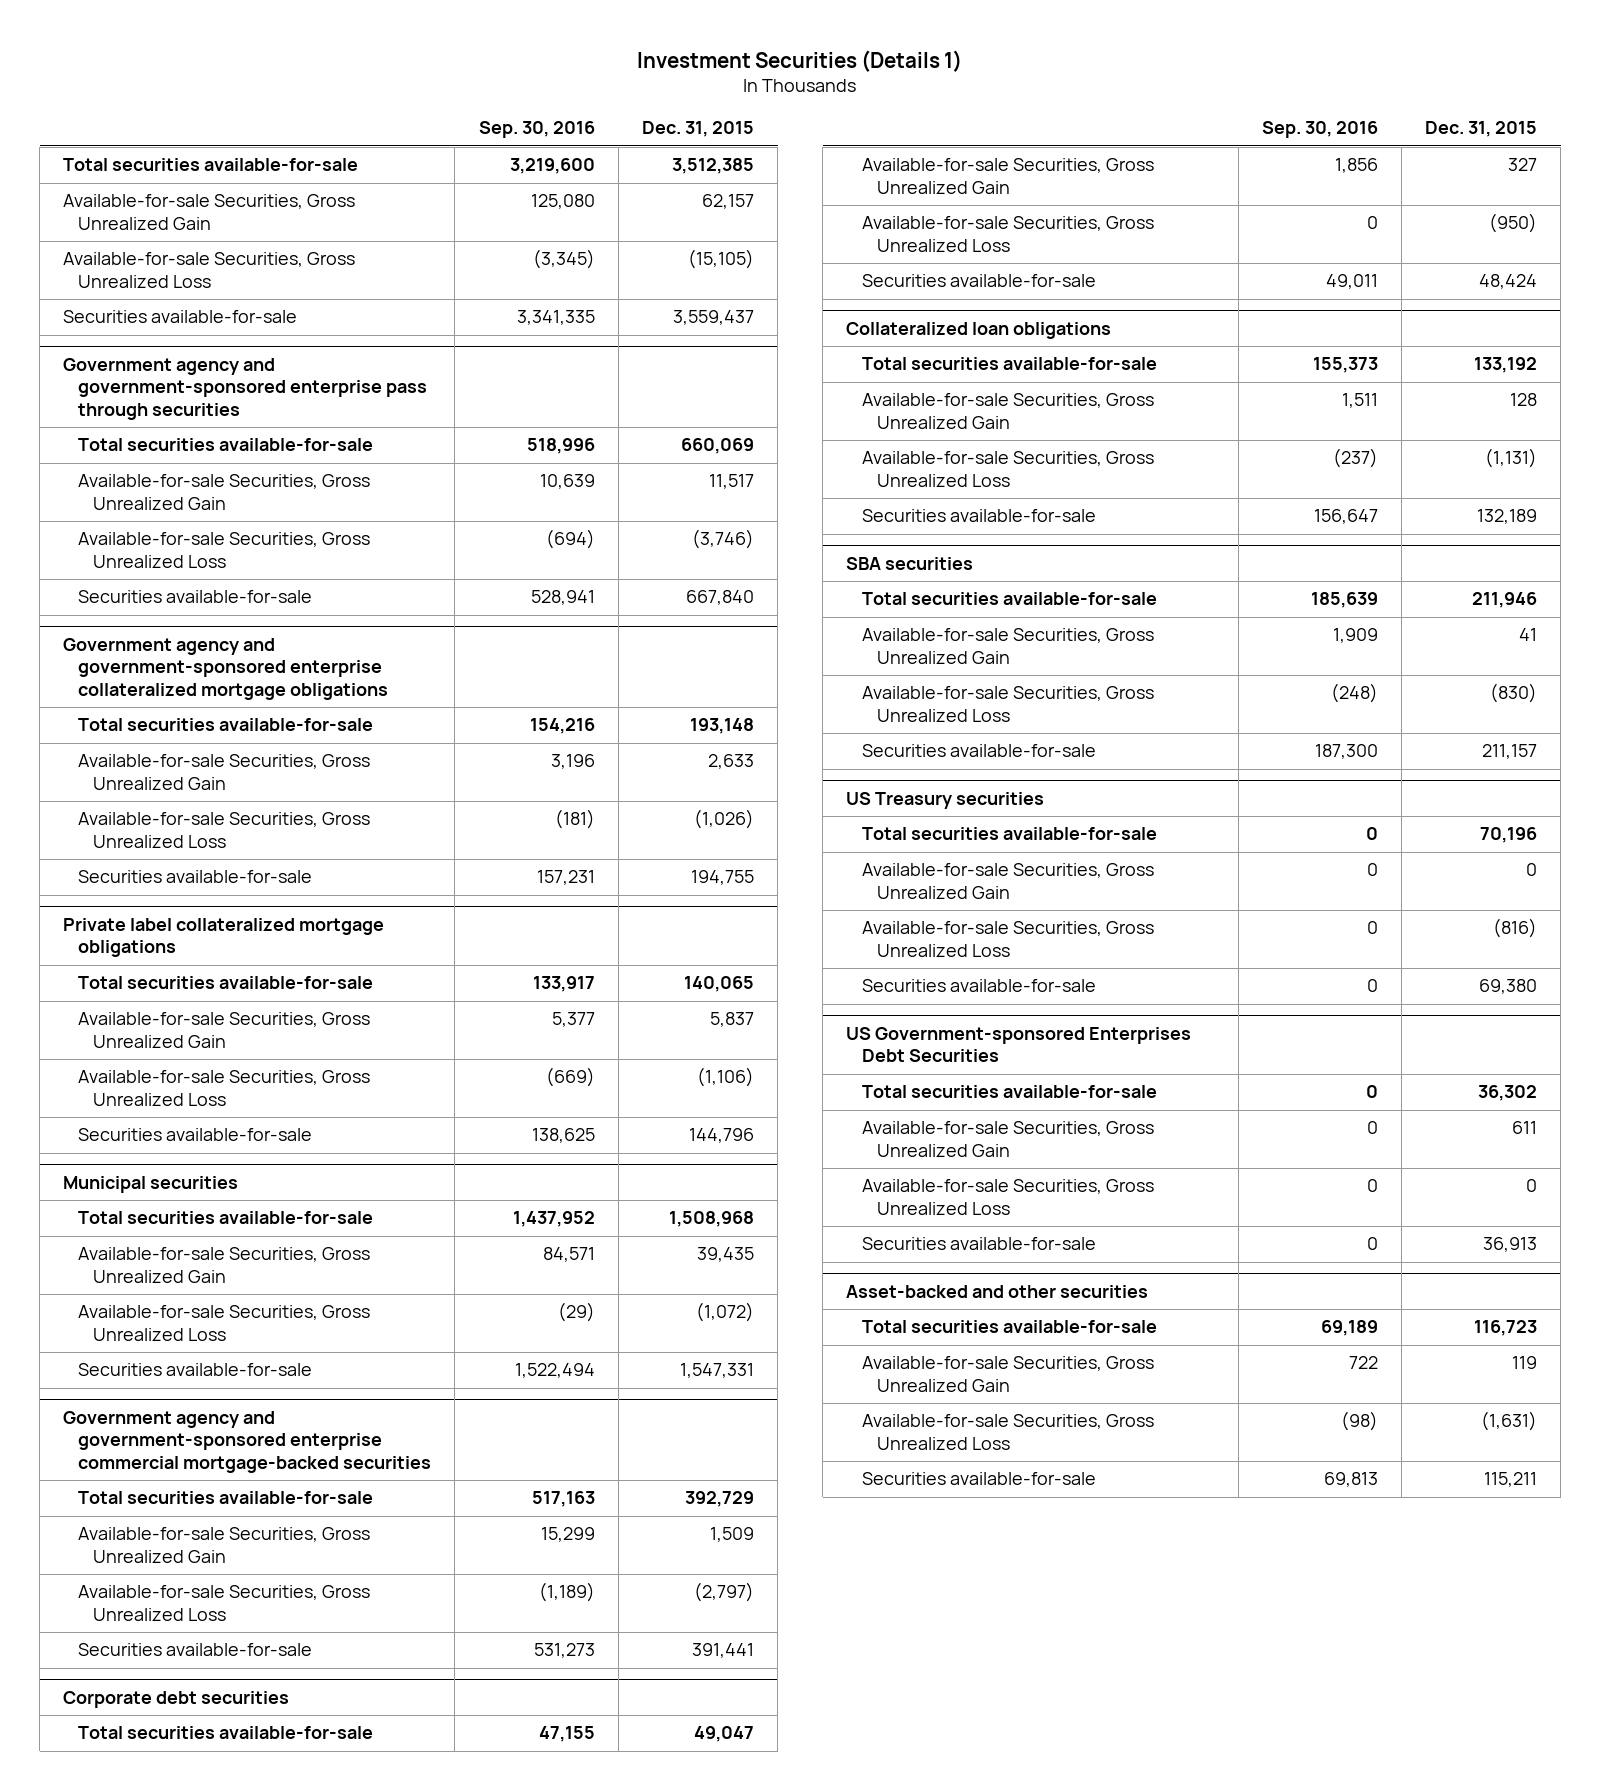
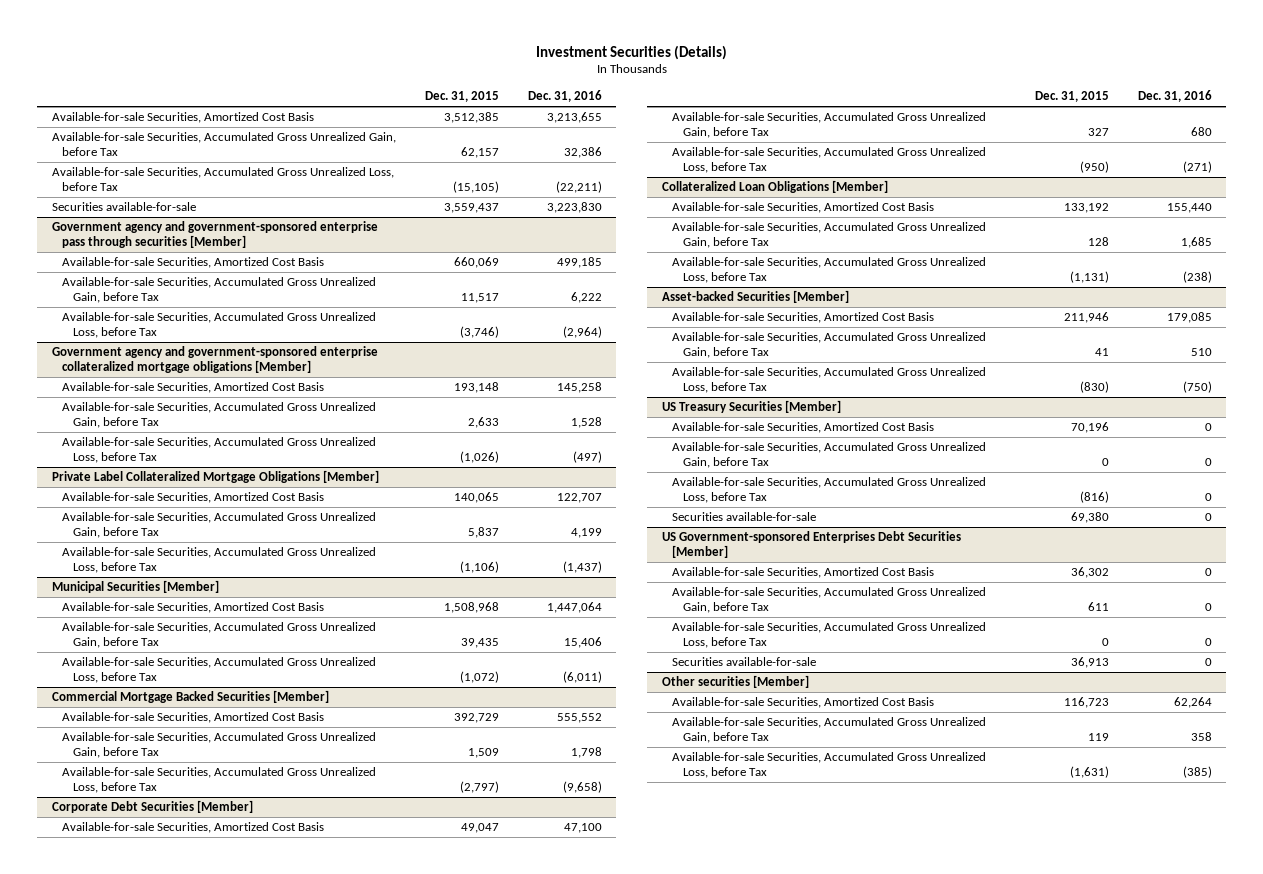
- Investment Securities (Details 1)
+ Investment Securities (Details)
- | Sep. 30, 2016 | Dec. 31, 2015
+ | Dec. 31, 2015 | Dec. 31, 2016
- Total securities available-for-sale | 3,219,600 | 3,512,385
- Available-for-sale Securities, Gross Unrealized Gain | 125,080 | 62,157
- Available-for-sale Securities, Gross Unrealized Loss | (3,345) | (15,105)
+ Available-for-sale Securities, Amortized Cost Basis | 3,512,385 | 3,213,655
+ Available-for-sale Securities, Accumulated Gross Unrealized Gain, before Tax | 62,157 | 32,386
+ Available-for-sale Securities, Accumulated Gross Unrealized Loss, before Tax | (15,105) | (22,211)
- Government agency and government-sponsored enterprise pass through securities
- Total securities available-for-sale | 518,996 | 660,069
- Available-for-sale Securities, Gross Unrealized Gain | 10,639 | 11,517
- Available-for-sale Securities, Gross Unrealized Loss | (694) | (3,746)
- Securities available-for-sale | 528,941 | 667,840
- Government agency and government-sponsored enterprise collateralized mortgage obligations
- Total securities available-for-sale | 154,216 | 193,148
- Available-for-sale Securities, Gross Unrealized Gain | 3,196 | 2,633
- Available-for-sale Securities, Gross Unrealized Loss | (181) | (1,026)
- Securities available-for-sale | 157,231 | 194,755
- Private label collateralized mortgage obligations
- Total securities available-for-sale | 133,917 | 140,065
- Available-for-sale Securities, Gross Unrealized Gain | 5,377 | 5,837
- Available-for-sale Securities, Gross Unrealized Loss | (669) | (1,106)
- Securities available-for-sale | 138,625 | 144,796
- Municipal securities
- Total securities available-for-sale | 1,437,952 | 1,508,968
- Available-for-sale Securities, Gross Unrealized Gain | 84,571 | 39,435
- Available-for-sale Securities, Gross Unrealized Loss | (29) | (1,072)
- Securities available-for-sale | 1,522,494 | 1,547,331
- Government agency and government-sponsored enterprise commercial mortgage-backed securities
- Total securities available-for-sale | 517,163 | 392,729
- Available-for-sale Securities, Gross Unrealized Gain | 15,299 | 1,509
- Available-for-sale Securities, Gross Unrealized Loss | (1,189) | (2,797)
- Securities available-for-sale | 531,273 | 391,441
- Corporate debt securities
- Total securities available-for-sale | 47,155 | 49,047
- Available-for-sale Securities, Gross Unrealized Gain | 1,856 | 327
- Available-for-sale Securities, Gross Unrealized Loss | 0 | (950)
- Securities available-for-sale | 49,011 | 48,424
- Collateralized loan obligations
- Total securities available-for-sale | 155,373 | 133,192
- Available-for-sale Securities, Gross Unrealized Gain | 1,511 | 128
- Available-for-sale Securities, Gross Unrealized Loss | (237) | (1,131)
- Securities available-for-sale | 156,647 | 132,189
- SBA securities
- Total securities available-for-sale | 185,639 | 211,946
- Available-for-sale Securities, Gross Unrealized Gain | 1,909 | 41
- Available-for-sale Securities, Gross Unrealized Loss | (248) | (830)
- Securities available-for-sale | 187,300 | 211,157
- US Treasury securities
- Total securities available-for-sale | 0 | 70,196
- Available-for-sale Securities, Gross Unrealized Gain | 0 | 0
- Available-for-sale Securities, Gross Unrealized Loss | 0 | (816)
+ Government agency and government-sponsored enterprise pass through securities [Member]
+ Available-for-sale Securities, Amortized Cost Basis | 660,069 | 499,185
+ Available-for-sale Securities, Accumulated Gross Unrealized Gain, before Tax | 11,517 | 6,222
+ Available-for-sale Securities, Accumulated Gross Unrealized Loss, before Tax | (3,746) | (2,964)
+ Government agency and government-sponsored enterprise collateralized mortgage obligations [Member]
+ Available-for-sale Securities, Amortized Cost Basis | 193,148 | 145,258
+ Available-for-sale Securities, Accumulated Gross Unrealized Gain, before Tax | 2,633 | 1,528
+ Available-for-sale Securities, Accumulated Gross Unrealized Loss, before Tax | (1,026) | (497)
+ Private Label Collateralized Mortgage Obligations [Member]
+ Available-for-sale Securities, Amortized Cost Basis | 140,065 | 122,707
+ Available-for-sale Securities, Accumulated Gross Unrealized Gain, before Tax | 5,837 | 4,199
+ Available-for-sale Securities, Accumulated Gross Unrealized Loss, before Tax | (1,106) | (1,437)
+ Municipal Securities [Member]
+ Available-for-sale Securities, Amortized Cost Basis | 1,508,968 | 1,447,064
+ Available-for-sale Securities, Accumulated Gross Unrealized Gain, before Tax | 39,435 | 15,406
+ Available-for-sale Securities, Accumulated Gross Unrealized Loss, before Tax | (1,072) | (6,011)
+ Commercial Mortgage Backed Securities [Member]
+ Available-for-sale Securities, Amortized Cost Basis | 392,729 | 555,552
+ Available-for-sale Securities, Accumulated Gross Unrealized Gain, before Tax | 1,509 | 1,798
+ Available-for-sale Securities, Accumulated Gross Unrealized Loss, before Tax | (2,797) | (9,658)
+ Corporate Debt Securities [Member]
+ Available-for-sale Securities, Amortized Cost Basis | 49,047 | 47,100
+ Available-for-sale Securities, Accumulated Gross Unrealized Gain, before Tax | 327 | 680
+ Available-for-sale Securities, Accumulated Gross Unrealized Loss, before Tax | (950) | (271)
+ Collateralized Loan Obligations [Member]
+ Available-for-sale Securities, Amortized Cost Basis | 133,192 | 155,440
+ Available-for-sale Securities, Accumulated Gross Unrealized Gain, before Tax | 128 | 1,685
+ Available-for-sale Securities, Accumulated Gross Unrealized Loss, before Tax | (1,131) | (238)
+ Asset-backed Securities [Member]
+ Available-for-sale Securities, Amortized Cost Basis | 211,946 | 179,085
+ Available-for-sale Securities, Accumulated Gross Unrealized Gain, before Tax | 41 | 510
+ Available-for-sale Securities, Accumulated Gross Unrealized Loss, before Tax | (830) | (750)
+ US Treasury Securities [Member]
+ Available-for-sale Securities, Amortized Cost Basis | 70,196 | 0
+ Available-for-sale Securities, Accumulated Gross Unrealized Gain, before Tax | 0 | 0
+ Available-for-sale Securities, Accumulated Gross Unrealized Loss, before Tax | (816) | 0
- US Government-sponsored Enterprises Debt Securities
- Total securities available-for-sale | 0 | 36,302
- Available-for-sale Securities, Gross Unrealized Gain | 0 | 611
- Available-for-sale Securities, Gross Unrealized Loss | 0 | 0
+ US Government-sponsored Enterprises Debt Securities [Member]
+ Available-for-sale Securities, Amortized Cost Basis | 36,302 | 0
+ Available-for-sale Securities, Accumulated Gross Unrealized Gain, before Tax | 611 | 0
+ Available-for-sale Securities, Accumulated Gross Unrealized Loss, before Tax | 0 | 0
- Asset-backed and other securities
- Total securities available-for-sale | 69,189 | 116,723
- Available-for-sale Securities, Gross Unrealized Gain | 722 | 119
- Available-for-sale Securities, Gross Unrealized Loss | (98) | (1,631)
- Securities available-for-sale | 69,813 | 115,211
+ Other securities [Member]
+ Available-for-sale Securities, Amortized Cost Basis | 116,723 | 62,264
+ Available-for-sale Securities, Accumulated Gross Unrealized Gain, before Tax | 119 | 358
+ Available-for-sale Securities, Accumulated Gross Unrealized Loss, before Tax | (1,631) | (385)

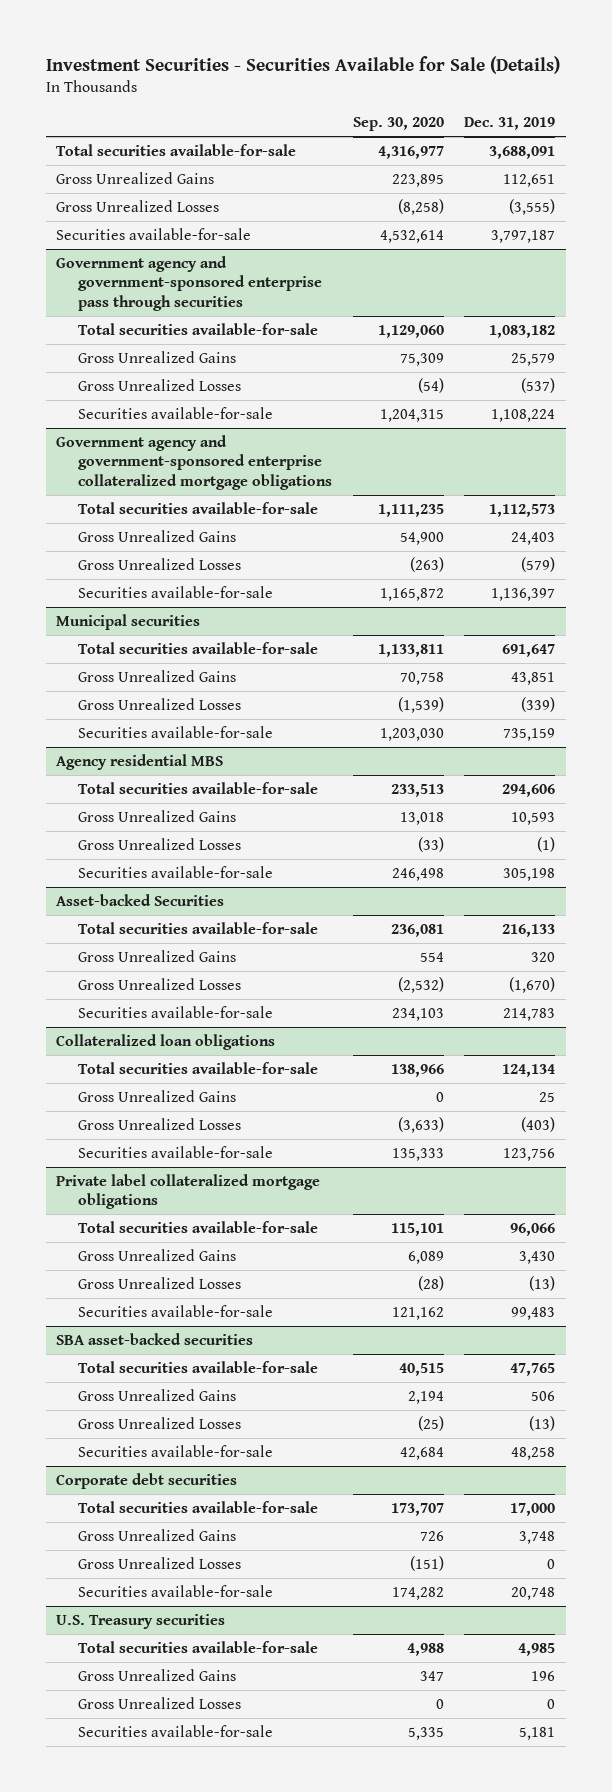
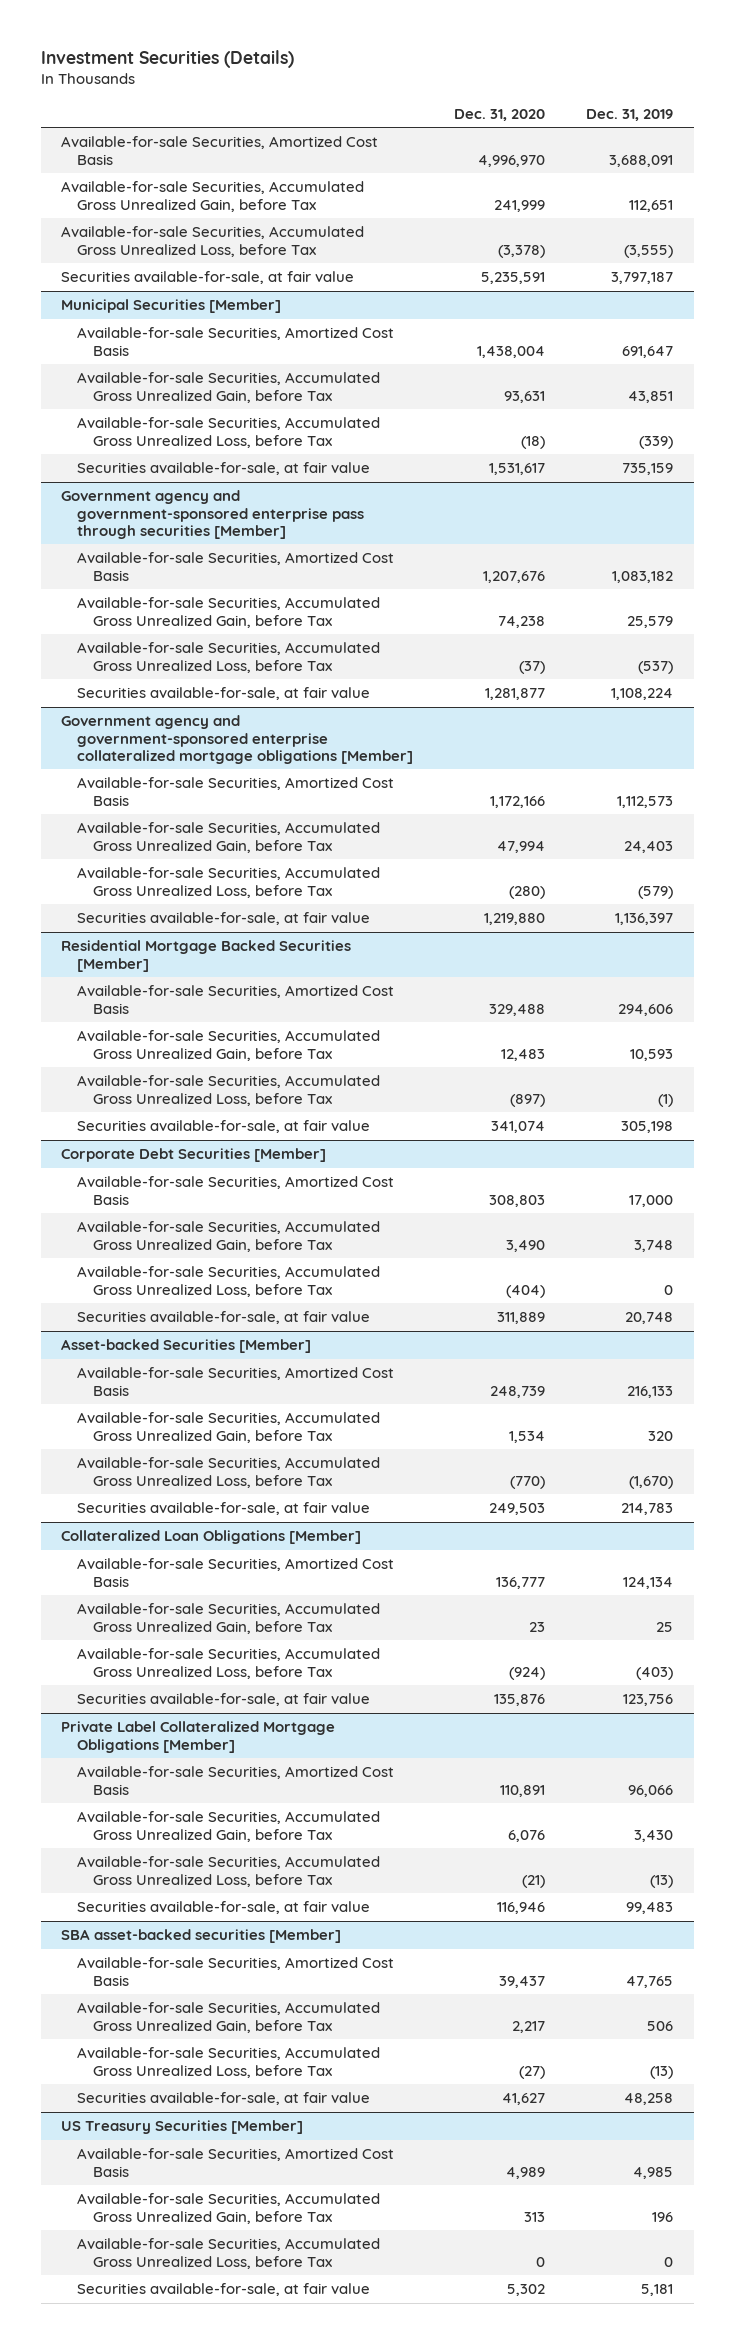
- Investment Securities - Securities Available for Sale (Details)
+ Investment Securities (Details)
- | Sep. 30, 2020 | Dec. 31, 2019
+ | Dec. 31, 2020 | Dec. 31, 2019
- Total securities available-for-sale | 4,316,977 | 3,688,091
- Gross Unrealized Gains | 223,895 | 112,651
- Gross Unrealized Losses | (8,258) | (3,555)
- Securities available-for-sale | 4,532,614 | 3,797,187
- Government agency and government-sponsored enterprise pass through securities
- Total securities available-for-sale | 1,129,060 | 1,083,182
- Gross Unrealized Gains | 75,309 | 25,579
- Gross Unrealized Losses | (54) | (537)
- Securities available-for-sale | 1,204,315 | 1,108,224
- Government agency and government-sponsored enterprise collateralized mortgage obligations
- Total securities available-for-sale | 1,111,235 | 1,112,573
- Gross Unrealized Gains | 54,900 | 24,403
- Gross Unrealized Losses | (263) | (579)
- Securities available-for-sale | 1,165,872 | 1,136,397
- Municipal securities
- Total securities available-for-sale | 1,133,811 | 691,647
- Gross Unrealized Gains | 70,758 | 43,851
- Gross Unrealized Losses | (1,539) | (339)
- Securities available-for-sale | 1,203,030 | 735,159
- Agency residential MBS
- Total securities available-for-sale | 233,513 | 294,606
- Gross Unrealized Gains | 13,018 | 10,593
- Gross Unrealized Losses | (33) | (1)
- Securities available-for-sale | 246,498 | 305,198
- Asset-backed Securities
- Total securities available-for-sale | 236,081 | 216,133
- Gross Unrealized Gains | 554 | 320
- Gross Unrealized Losses | (2,532) | (1,670)
- Securities available-for-sale | 234,103 | 214,783
- Collateralized loan obligations
- Total securities available-for-sale | 138,966 | 124,134
- Gross Unrealized Gains | 0 | 25
- Gross Unrealized Losses | (3,633) | (403)
- Securities available-for-sale | 135,333 | 123,756
- Private label collateralized mortgage obligations
- Total securities available-for-sale | 115,101 | 96,066
- Gross Unrealized Gains | 6,089 | 3,430
- Gross Unrealized Losses | (28) | (13)
- Securities available-for-sale | 121,162 | 99,483
- SBA asset-backed securities
- Total securities available-for-sale | 40,515 | 47,765
- Gross Unrealized Gains | 2,194 | 506
- Gross Unrealized Losses | (25) | (13)
- Securities available-for-sale | 42,684 | 48,258
- Corporate debt securities
- Total securities available-for-sale | 173,707 | 17,000
- Gross Unrealized Gains | 726 | 3,748
- Gross Unrealized Losses | (151) | 0
- Securities available-for-sale | 174,282 | 20,748
- U.S. Treasury securities
- Total securities available-for-sale | 4,988 | 4,985
- Gross Unrealized Gains | 347 | 196
- Gross Unrealized Losses | 0 | 0
- Securities available-for-sale | 5,335 | 5,181
+ Available-for-sale Securities, Amortized Cost Basis | 4,996,970 | 3,688,091
+ Available-for-sale Securities, Accumulated Gross Unrealized Gain, before Tax | 241,999 | 112,651
+ Available-for-sale Securities, Accumulated Gross Unrealized Loss, before Tax | (3,378) | (3,555)
+ Securities available-for-sale, at fair value | 5,235,591 | 3,797,187
+ Municipal Securities [Member]
+ Available-for-sale Securities, Amortized Cost Basis | 1,438,004 | 691,647
+ Available-for-sale Securities, Accumulated Gross Unrealized Gain, before Tax | 93,631 | 43,851
+ Available-for-sale Securities, Accumulated Gross Unrealized Loss, before Tax | (18) | (339)
+ Securities available-for-sale, at fair value | 1,531,617 | 735,159
+ Government agency and government-sponsored enterprise pass through securities [Member]
+ Available-for-sale Securities, Amortized Cost Basis | 1,207,676 | 1,083,182
+ Available-for-sale Securities, Accumulated Gross Unrealized Gain, before Tax | 74,238 | 25,579
+ Available-for-sale Securities, Accumulated Gross Unrealized Loss, before Tax | (37) | (537)
+ Securities available-for-sale, at fair value | 1,281,877 | 1,108,224
+ Government agency and government-sponsored enterprise collateralized mortgage obligations [Member]
+ Available-for-sale Securities, Amortized Cost Basis | 1,172,166 | 1,112,573
+ Available-for-sale Securities, Accumulated Gross Unrealized Gain, before Tax | 47,994 | 24,403
+ Available-for-sale Securities, Accumulated Gross Unrealized Loss, before Tax | (280) | (579)
+ Securities available-for-sale, at fair value | 1,219,880 | 1,136,397
+ Residential Mortgage Backed Securities [Member]
+ Available-for-sale Securities, Amortized Cost Basis | 329,488 | 294,606
+ Available-for-sale Securities, Accumulated Gross Unrealized Gain, before Tax | 12,483 | 10,593
+ Available-for-sale Securities, Accumulated Gross Unrealized Loss, before Tax | (897) | (1)
+ Securities available-for-sale, at fair value | 341,074 | 305,198
+ Corporate Debt Securities [Member]
+ Available-for-sale Securities, Amortized Cost Basis | 308,803 | 17,000
+ Available-for-sale Securities, Accumulated Gross Unrealized Gain, before Tax | 3,490 | 3,748
+ Available-for-sale Securities, Accumulated Gross Unrealized Loss, before Tax | (404) | 0
+ Securities available-for-sale, at fair value | 311,889 | 20,748
+ Asset-backed Securities [Member]
+ Available-for-sale Securities, Amortized Cost Basis | 248,739 | 216,133
+ Available-for-sale Securities, Accumulated Gross Unrealized Gain, before Tax | 1,534 | 320
+ Available-for-sale Securities, Accumulated Gross Unrealized Loss, before Tax | (770) | (1,670)
+ Securities available-for-sale, at fair value | 249,503 | 214,783
+ Collateralized Loan Obligations [Member]
+ Available-for-sale Securities, Amortized Cost Basis | 136,777 | 124,134
+ Available-for-sale Securities, Accumulated Gross Unrealized Gain, before Tax | 23 | 25
+ Available-for-sale Securities, Accumulated Gross Unrealized Loss, before Tax | (924) | (403)
+ Securities available-for-sale, at fair value | 135,876 | 123,756
+ Private Label Collateralized Mortgage Obligations [Member]
+ Available-for-sale Securities, Amortized Cost Basis | 110,891 | 96,066
+ Available-for-sale Securities, Accumulated Gross Unrealized Gain, before Tax | 6,076 | 3,430
+ Available-for-sale Securities, Accumulated Gross Unrealized Loss, before Tax | (21) | (13)
+ Securities available-for-sale, at fair value | 116,946 | 99,483
+ SBA asset-backed securities [Member]
+ Available-for-sale Securities, Amortized Cost Basis | 39,437 | 47,765
+ Available-for-sale Securities, Accumulated Gross Unrealized Gain, before Tax | 2,217 | 506
+ Available-for-sale Securities, Accumulated Gross Unrealized Loss, before Tax | (27) | (13)
+ Securities available-for-sale, at fair value | 41,627 | 48,258
+ US Treasury Securities [Member]
+ Available-for-sale Securities, Amortized Cost Basis | 4,989 | 4,985
+ Available-for-sale Securities, Accumulated Gross Unrealized Gain, before Tax | 313 | 196
+ Available-for-sale Securities, Accumulated Gross Unrealized Loss, before Tax | 0 | 0
+ Securities available-for-sale, at fair value | 5,302 | 5,181

